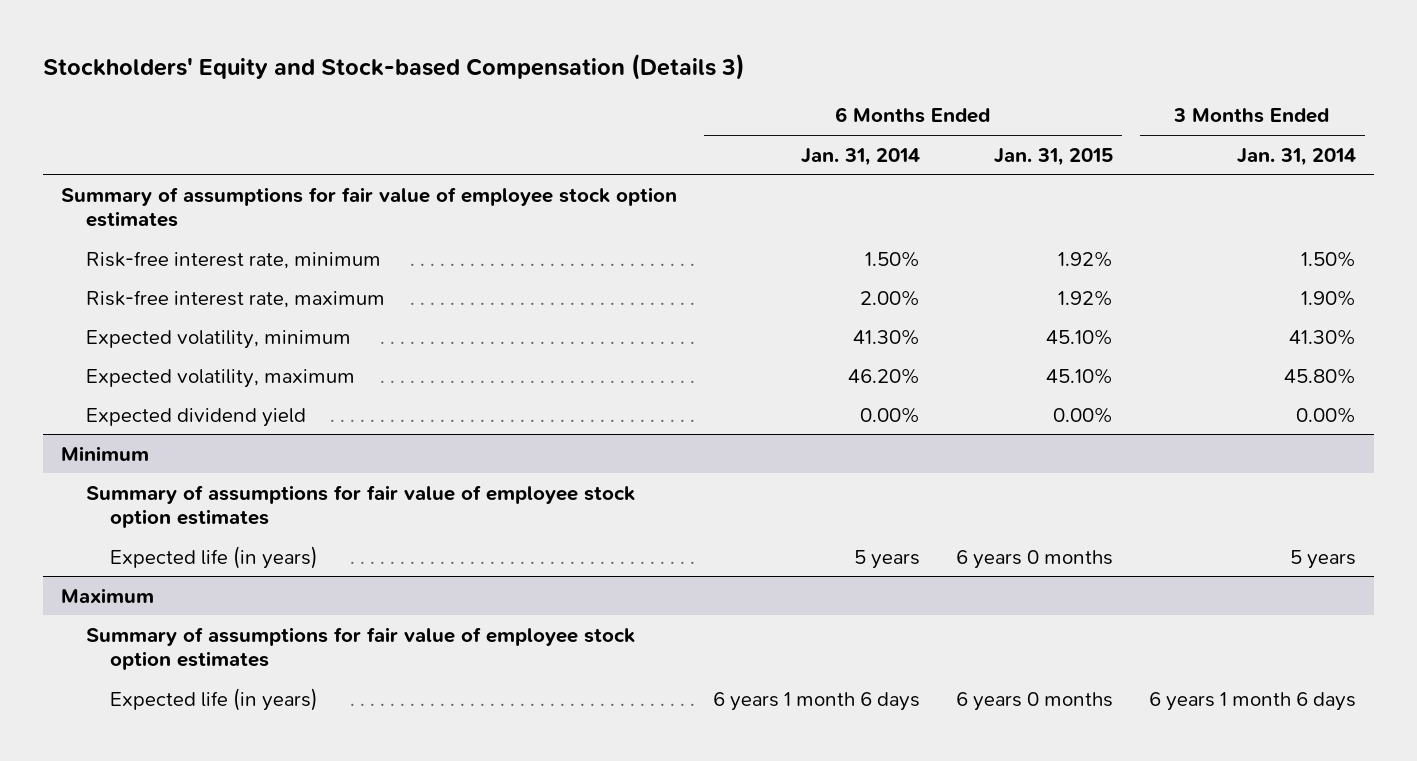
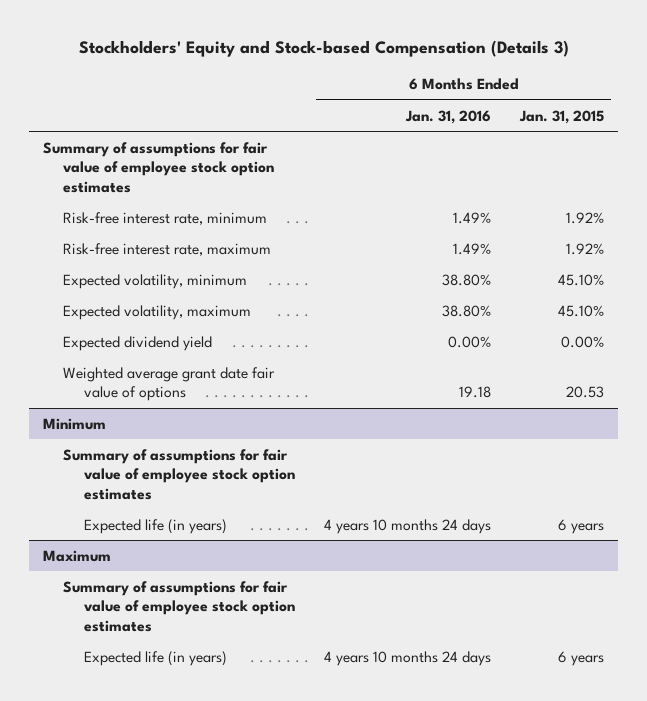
- | 6 Months Ended Jan. 31, 2014 | 6 Months Ended Jan. 31, 2015 | 3 Months Ended Jan. 31, 2014
+ | 6 Months Ended Jan. 31, 2016 | 6 Months Ended Jan. 31, 2015
+ Weighted average grant date fair value of options | 19.18 | 20.53
@ Minimum
- Expected life (in years) | 5 years | 6 years 0 months | 5 years
+ Expected life (in years) | 4 years 10 months 24 days | 6 years
@ Maximum
- Expected life (in years) | 6 years 1 month 6 days | 6 years 0 months | 6 years 1 month 6 days
+ Expected life (in years) | 4 years 10 months 24 days | 6 years

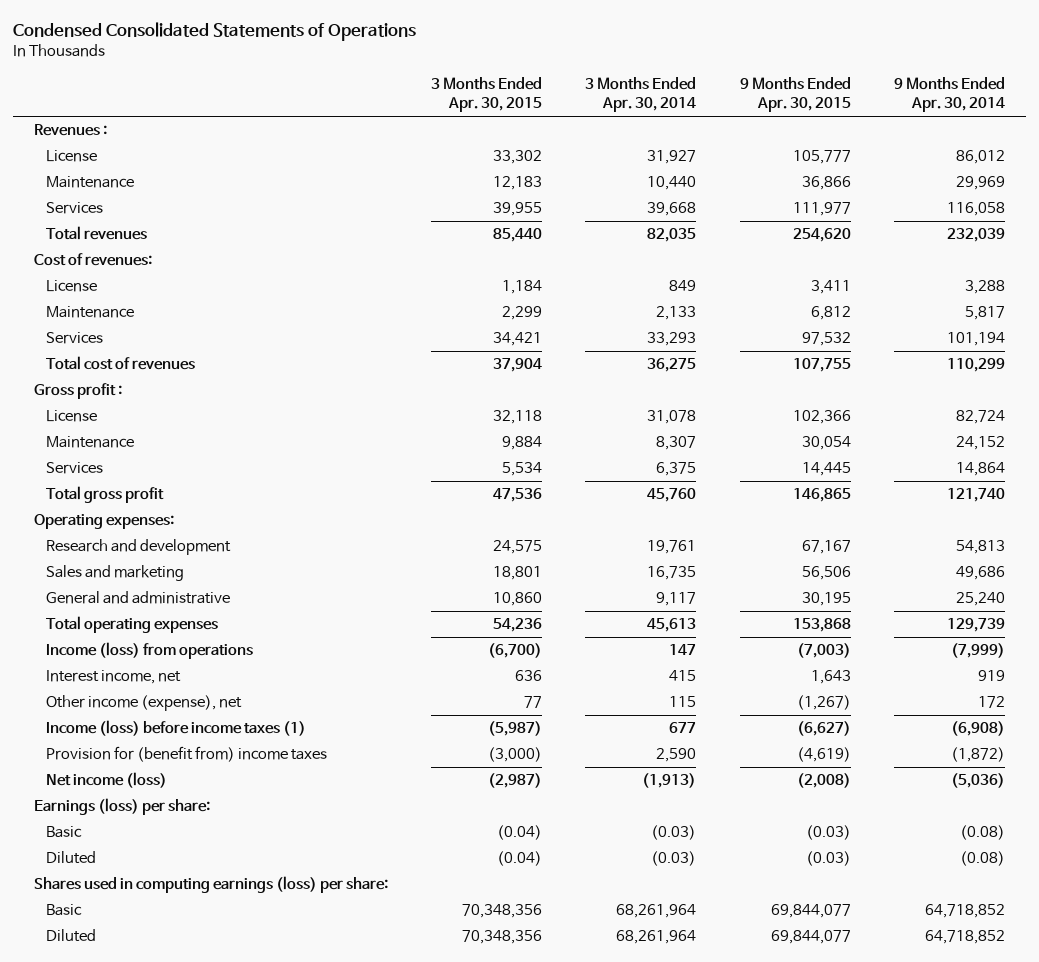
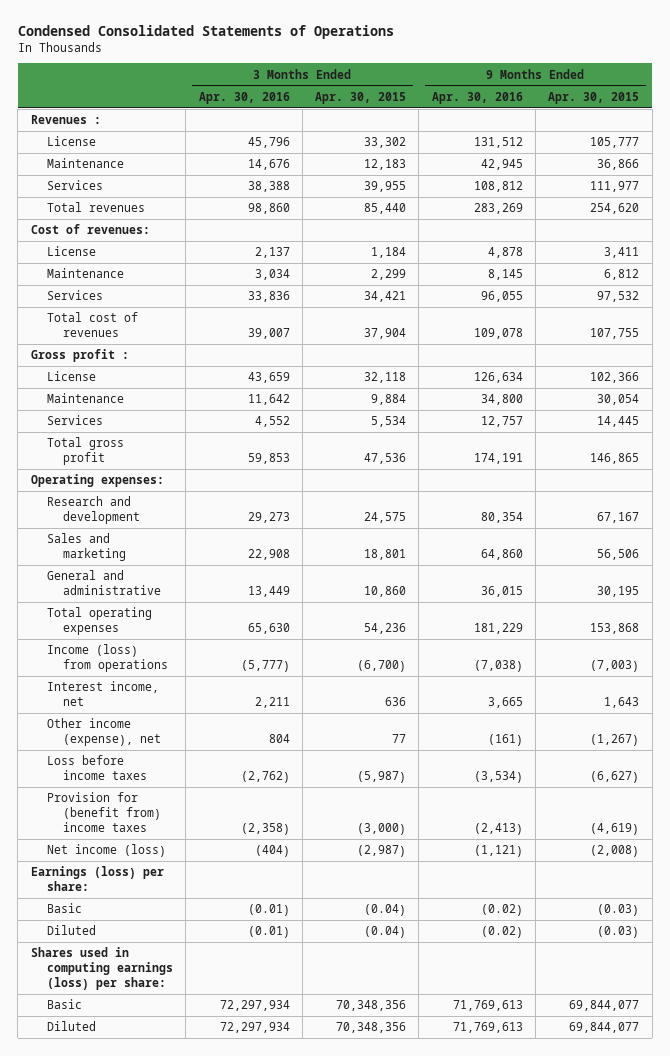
- | 3 Months Ended Apr. 30, 2015 | 3 Months Ended Apr. 30, 2014 | 9 Months Ended Apr. 30, 2015 | 9 Months Ended Apr. 30, 2014
+ | 3 Months Ended Apr. 30, 2016 | 3 Months Ended Apr. 30, 2015 | 9 Months Ended Apr. 30, 2016 | 9 Months Ended Apr. 30, 2015
- Income (loss) before income taxes (1) | (5,987) | 677 | (6,627) | (6,908)
+ Loss before income taxes | (2,762) | (5,987) | (3,534) | (6,627)

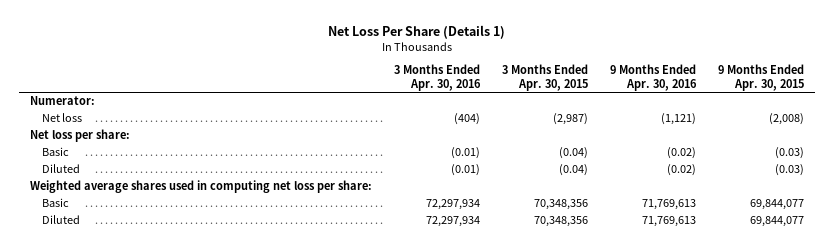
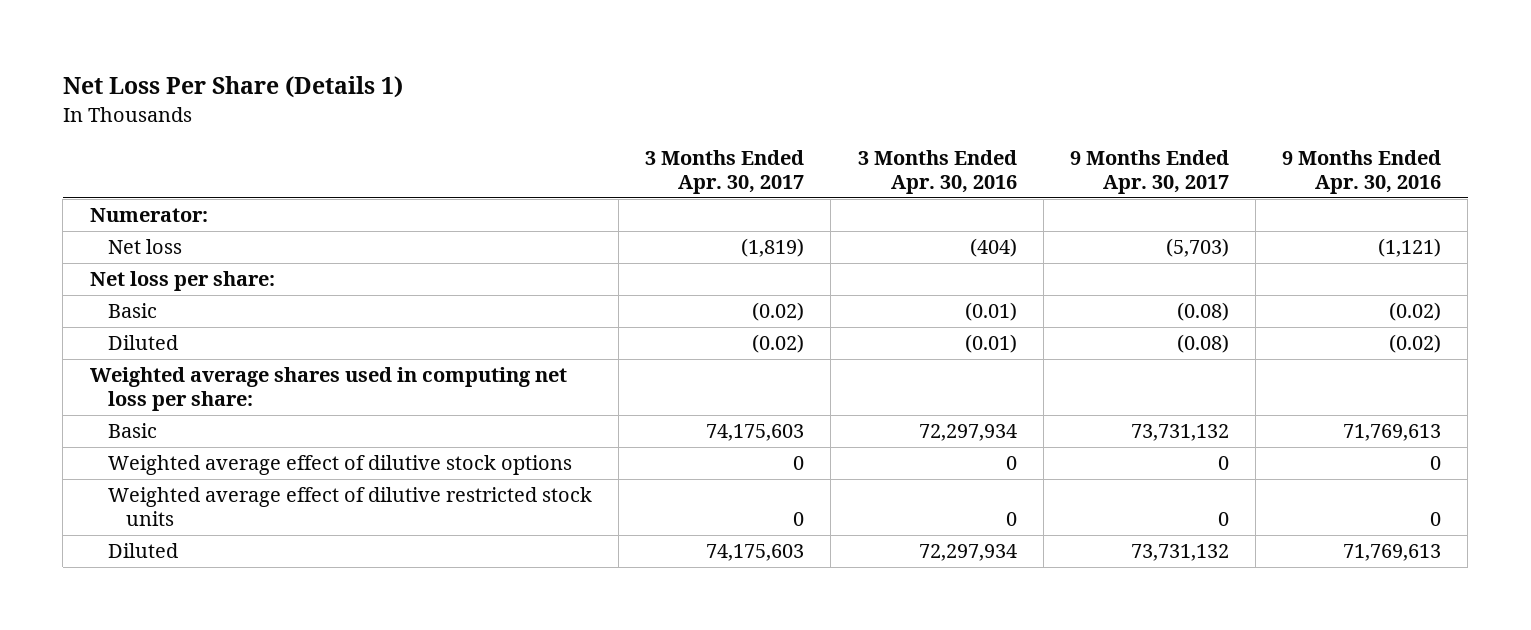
- | 3 Months Ended Apr. 30, 2016 | 3 Months Ended Apr. 30, 2015 | 9 Months Ended Apr. 30, 2016 | 9 Months Ended Apr. 30, 2015
+ | 3 Months Ended Apr. 30, 2017 | 3 Months Ended Apr. 30, 2016 | 9 Months Ended Apr. 30, 2017 | 9 Months Ended Apr. 30, 2016
+ Weighted average effect of dilutive stock options | 0 | 0 | 0 | 0
+ Weighted average effect of dilutive restricted stock units | 0 | 0 | 0 | 0

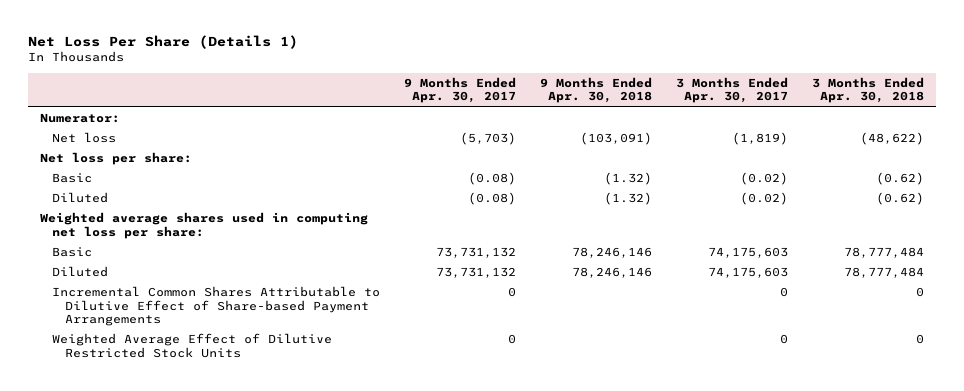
- | 3 Months Ended Apr. 30, 2017 | 3 Months Ended Apr. 30, 2016 | 9 Months Ended Apr. 30, 2017 | 9 Months Ended Apr. 30, 2016
+ | 9 Months Ended Apr. 30, 2017 | 9 Months Ended Apr. 30, 2018 | 3 Months Ended Apr. 30, 2017 | 3 Months Ended Apr. 30, 2018
- Weighted average effect of dilutive stock options | 0 | 0 | 0 | 0
- Weighted average effect of dilutive restricted stock units | 0 | 0 | 0 | 0
+ Incremental Common Shares Attributable to Dilutive Effect of Share-based Payment Arrangements | 0 | | 0 | 0
+ Weighted Average Effect of Dilutive Restricted Stock Units | 0 | | 0 | 0

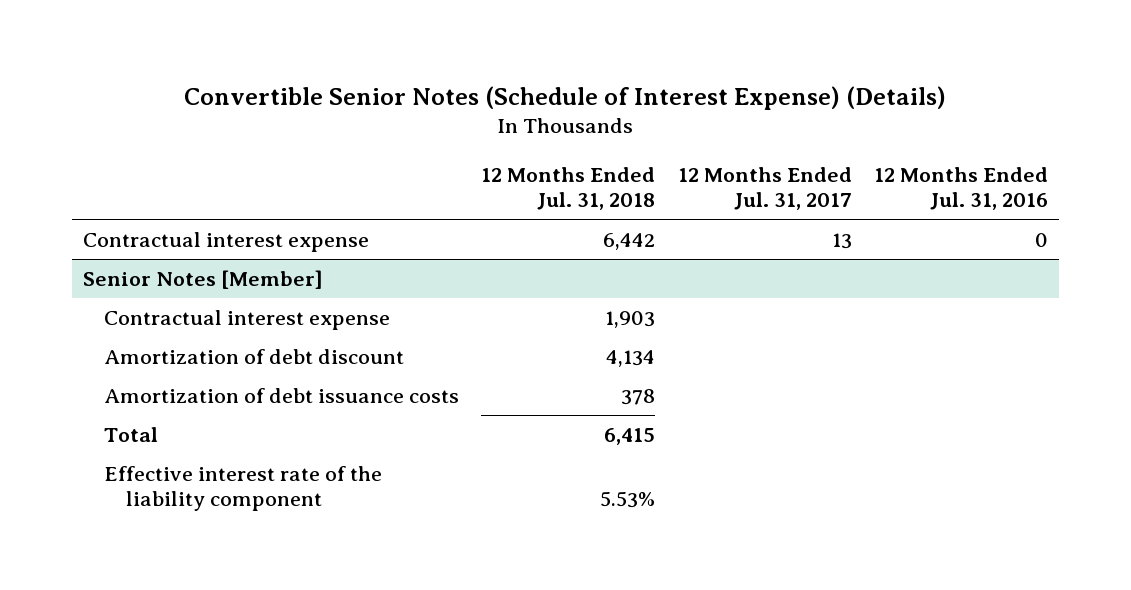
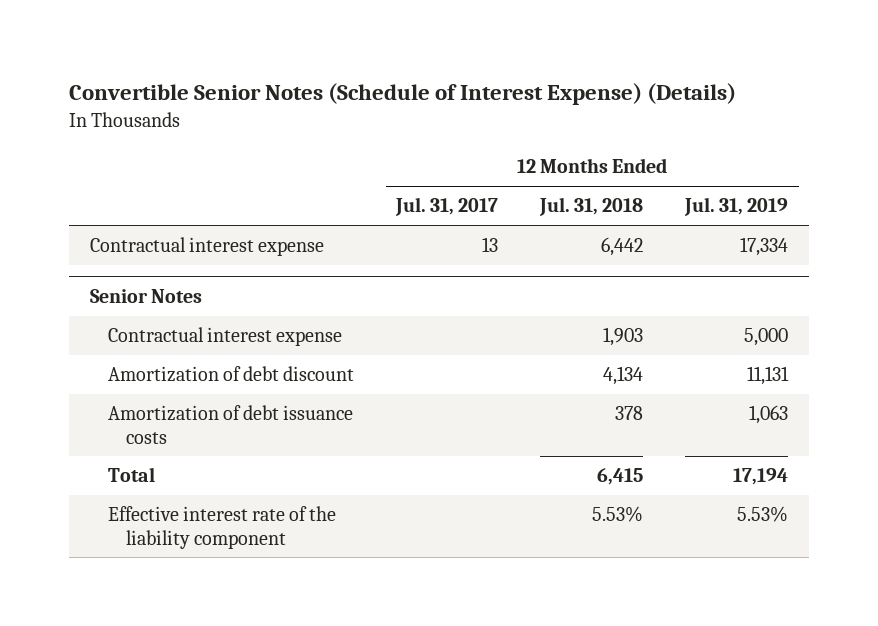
- | 12 Months Ended Jul. 31, 2018 | 12 Months Ended Jul. 31, 2017 | 12 Months Ended Jul. 31, 2016
+ | 12 Months Ended Jul. 31, 2017 | 12 Months Ended Jul. 31, 2018 | 12 Months Ended Jul. 31, 2019
- Senior Notes [Member]
+ Senior Notes

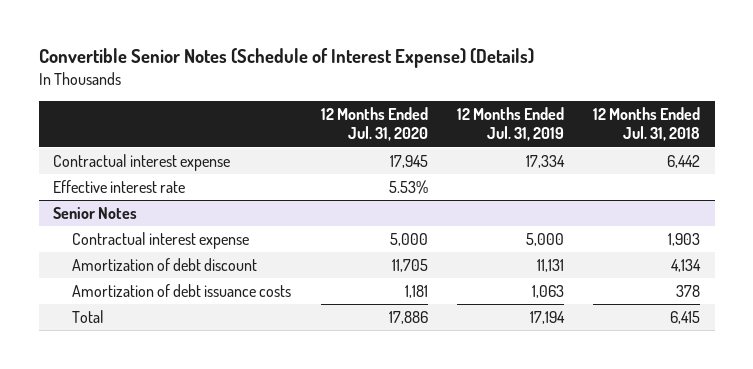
- | 12 Months Ended Jul. 31, 2017 | 12 Months Ended Jul. 31, 2018 | 12 Months Ended Jul. 31, 2019
+ | 12 Months Ended Jul. 31, 2020 | 12 Months Ended Jul. 31, 2019 | 12 Months Ended Jul. 31, 2018
+ Effective interest rate | 5.53% | |
@ Senior Notes
- Effective interest rate of the liability component | | 5.53% | 5.53%

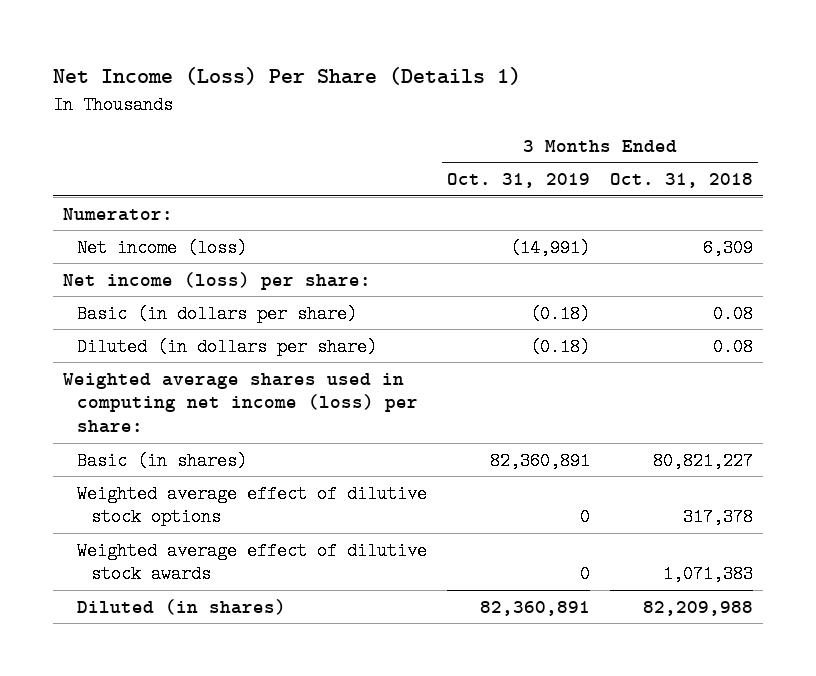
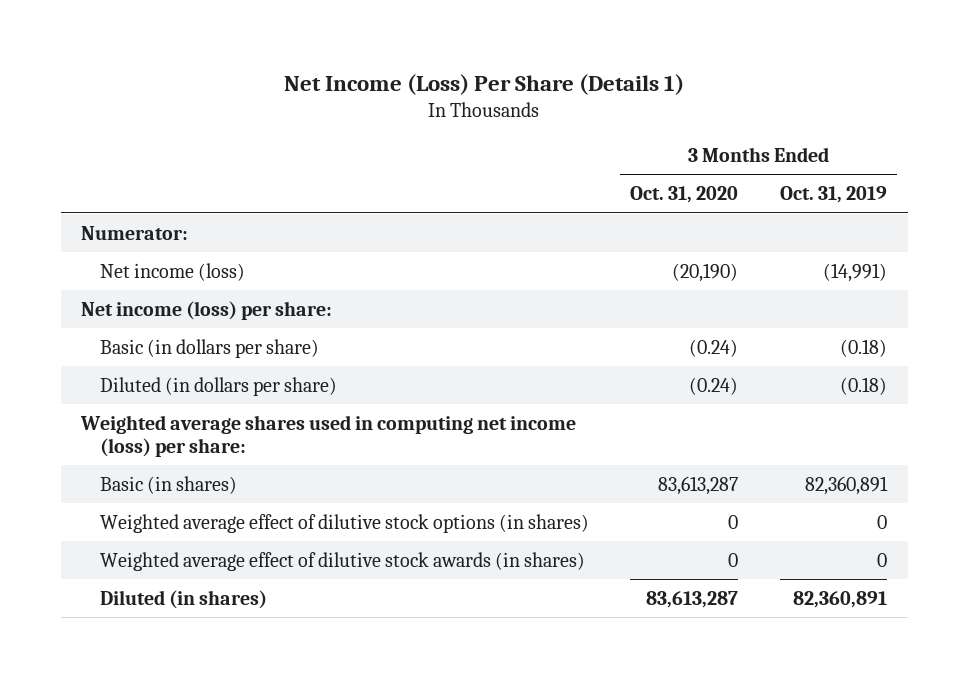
- | 3 Months Ended Oct. 31, 2019 | 3 Months Ended Oct. 31, 2018
+ | 3 Months Ended Oct. 31, 2020 | 3 Months Ended Oct. 31, 2019
- Weighted average effect of dilutive stock options | 0 | 317,378
- Weighted average effect of dilutive stock awards | 0 | 1,071,383
+ Weighted average effect of dilutive stock options (in shares) | 0 | 0
+ Weighted average effect of dilutive stock awards (in shares) | 0 | 0

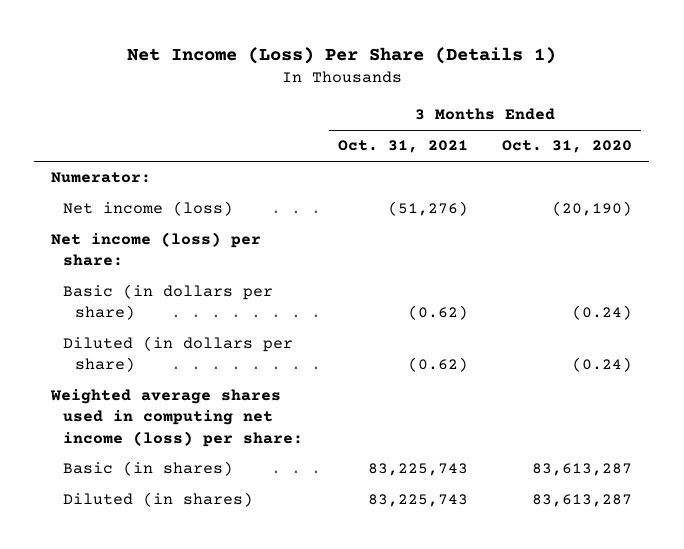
- | 3 Months Ended Oct. 31, 2020 | 3 Months Ended Oct. 31, 2019
+ | 3 Months Ended Oct. 31, 2021 | 3 Months Ended Oct. 31, 2020
- Weighted average effect of dilutive stock options (in shares) | 0 | 0
- Weighted average effect of dilutive stock awards (in shares) | 0 | 0

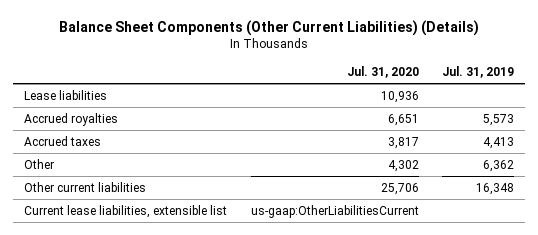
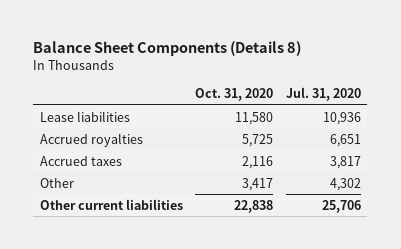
- Balance Sheet Components (Other Current Liabilities) (Details)
+ Balance Sheet Components (Details 8)
- | Jul. 31, 2020 | Jul. 31, 2019
+ | Oct. 31, 2020 | Jul. 31, 2020
- Current lease liabilities, extensible list | us-gaap:OtherLiabilitiesCurrent |

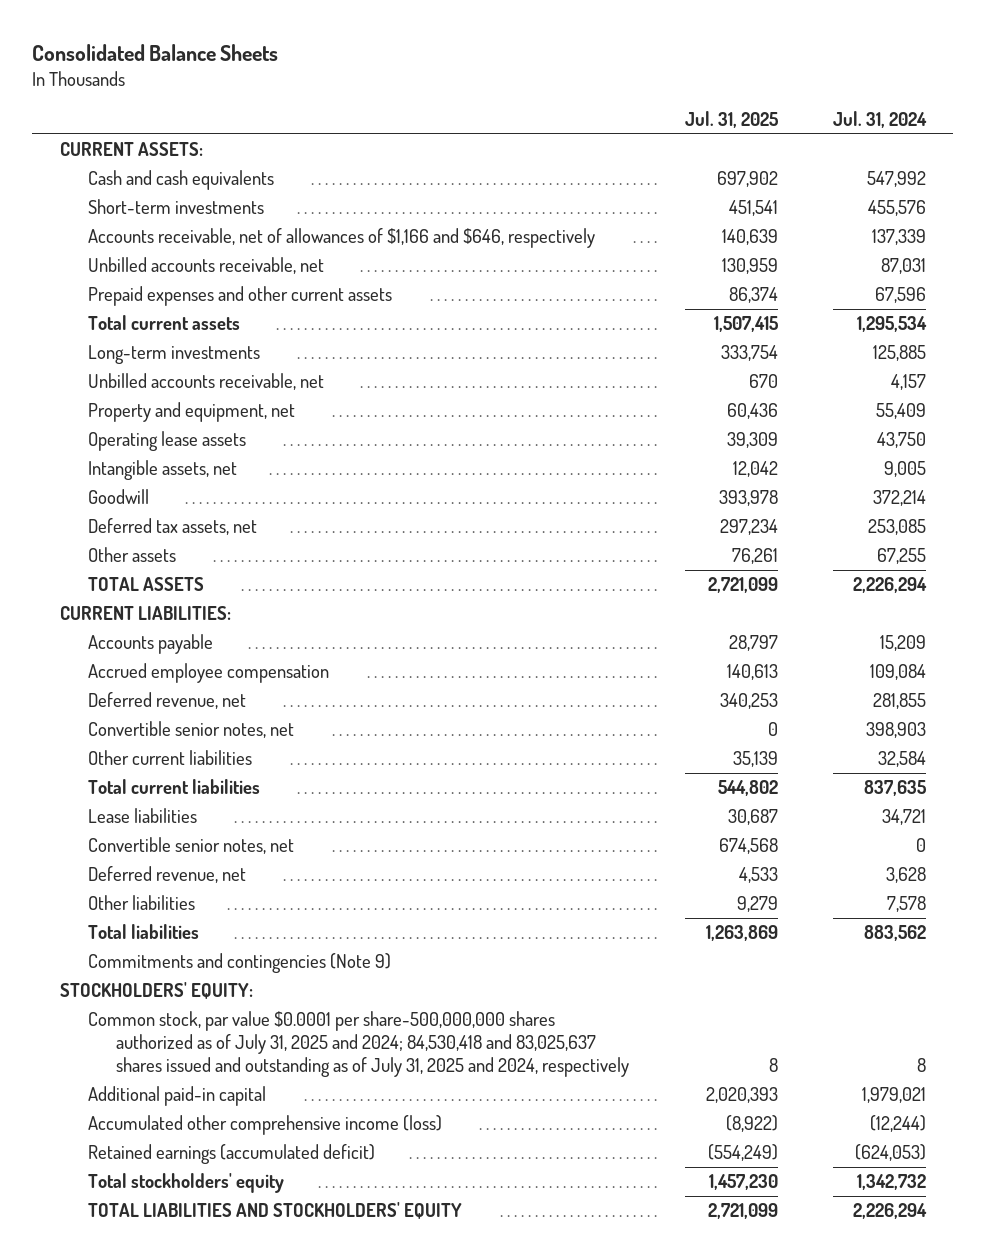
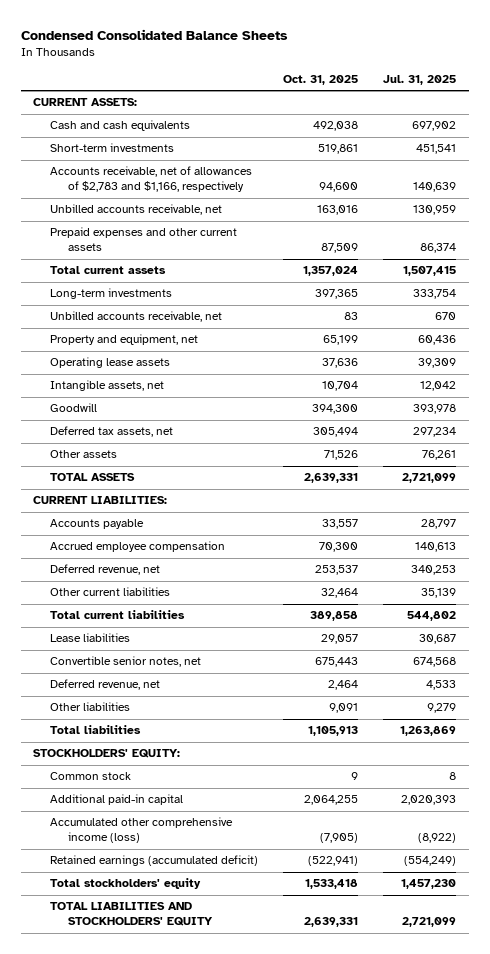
- Consolidated Balance Sheets
+ Condensed Consolidated Balance Sheets
- | Jul. 31, 2025 | Jul. 31, 2024
+ | Oct. 31, 2025 | Jul. 31, 2025
- Accounts receivable, net of allowances of $1,166 and $646, respectively | 140,639 | 137,339
+ Accounts receivable, net of allowances of $2,783 and $1,166, respectively | 94,600 | 140,639
- Convertible senior notes, net | 0 | 398,903
- Commitments and contingencies (Note 9)
- Common stock, par value $0.0001 per share-500,000,000 shares authorized as of July 31, 2025 and 2024; 84,530,418 and 83,025,637 shares issued and outstanding as of July 31, 2025 and 2024, respectively | 8 | 8
+ Common stock | 9 | 8

